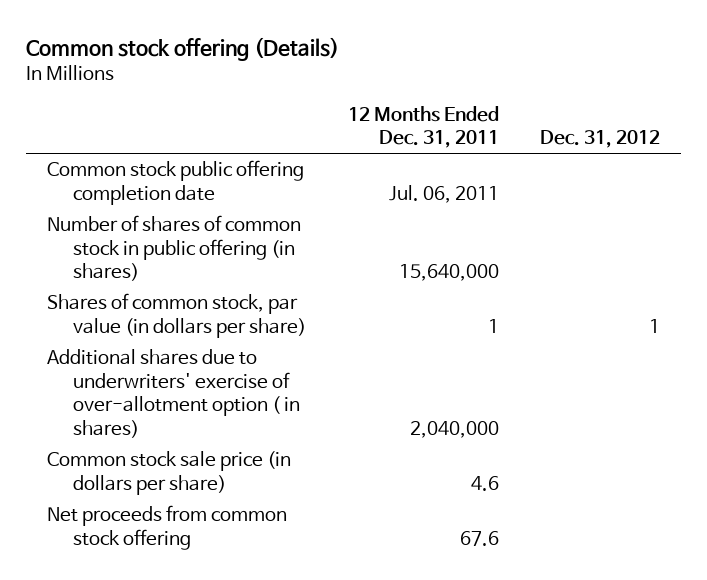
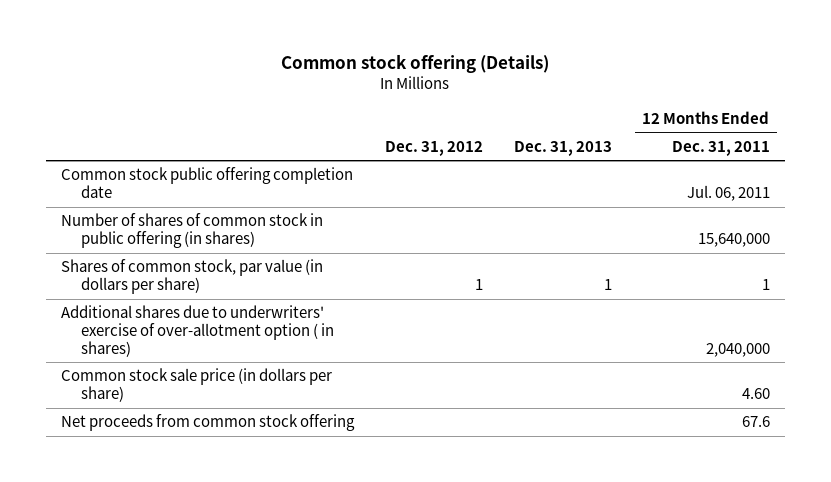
- | 12 Months Ended Dec. 31, 2011 | Dec. 31, 2012
+ | Dec. 31, 2012 | Dec. 31, 2013 | 12 Months Ended Dec. 31, 2011
- Common stock sale price (in dollars per share) | 4.6 |
+ Common stock sale price (in dollars per share) | | | 4.60

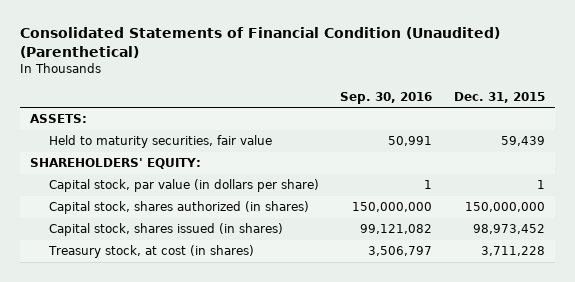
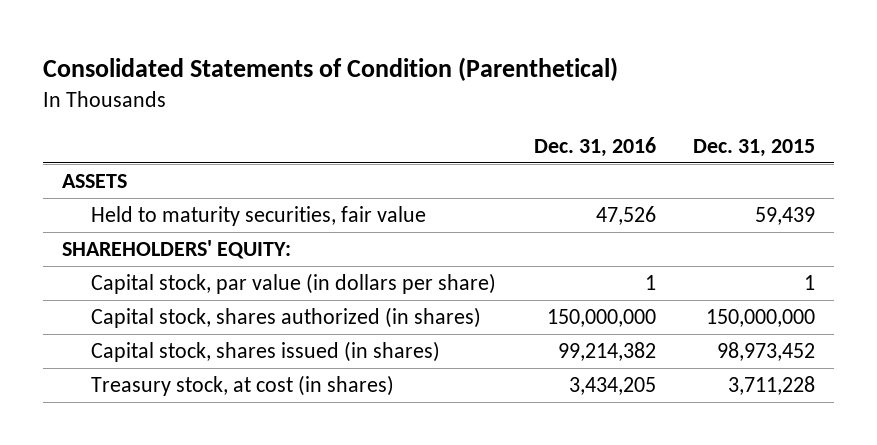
- Consolidated Statements of Financial Condition (Unaudited) (Parenthetical)
+ Consolidated Statements of Condition (Parenthetical)
- | Sep. 30, 2016 | Dec. 31, 2015
+ | Dec. 31, 2016 | Dec. 31, 2015
- ASSETS:
+ ASSETS

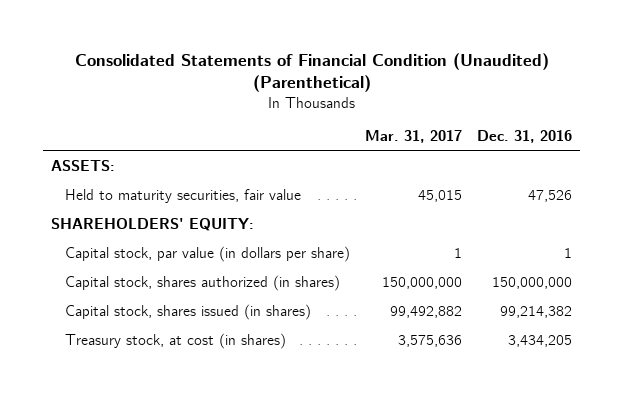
- Consolidated Statements of Condition (Parenthetical)
+ Consolidated Statements of Financial Condition (Unaudited) (Parenthetical)
- | Dec. 31, 2016 | Dec. 31, 2015
+ | Mar. 31, 2017 | Dec. 31, 2016
- ASSETS
+ ASSETS:

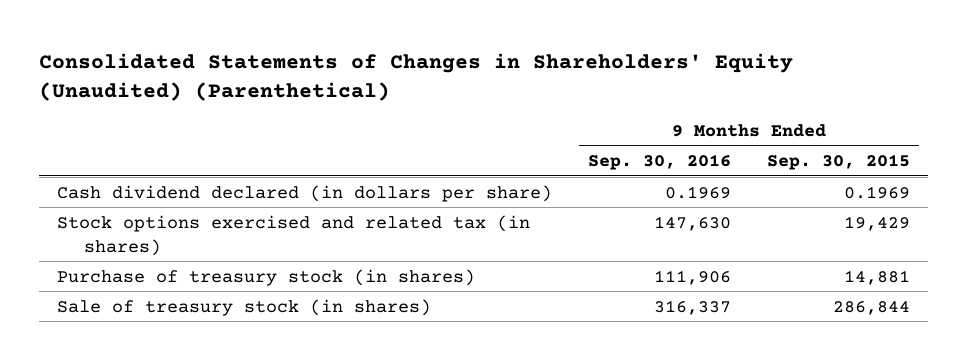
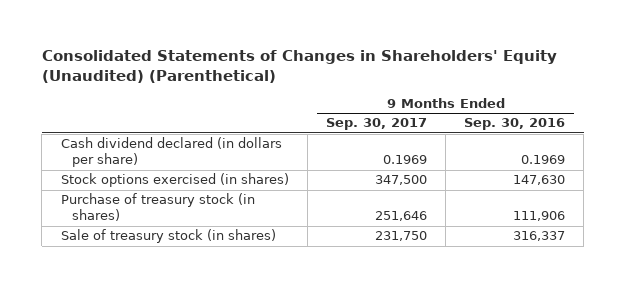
- | 9 Months Ended Sep. 30, 2016 | 9 Months Ended Sep. 30, 2015
+ | 9 Months Ended Sep. 30, 2017 | 9 Months Ended Sep. 30, 2016
- Stock options exercised and related tax (in shares) | 147,630 | 19,429
+ Stock options exercised (in shares) | 347,500 | 147,630

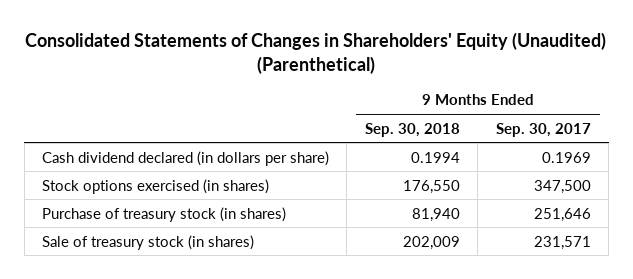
- | 9 Months Ended Sep. 30, 2017 | 9 Months Ended Sep. 30, 2016
+ | 9 Months Ended Sep. 30, 2018 | 9 Months Ended Sep. 30, 2017
- Sale of treasury stock (in shares) | 231,750 | 316,337
+ Sale of treasury stock (in shares) | 202,009 | 231,571

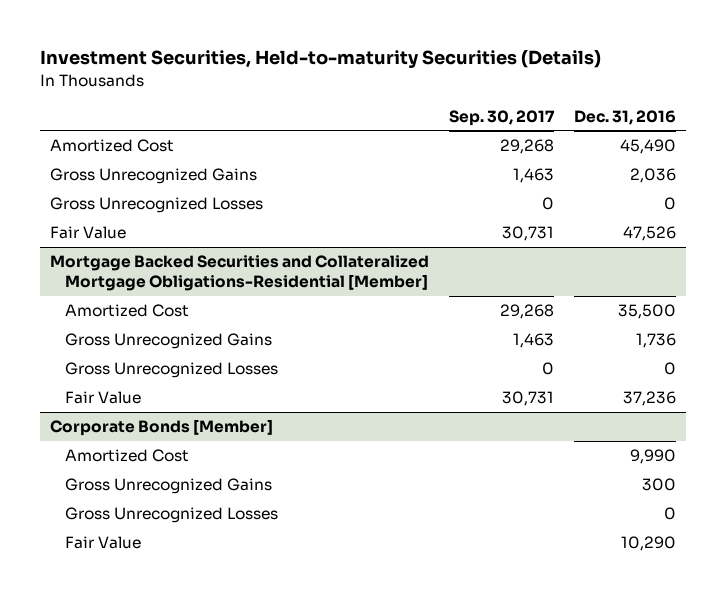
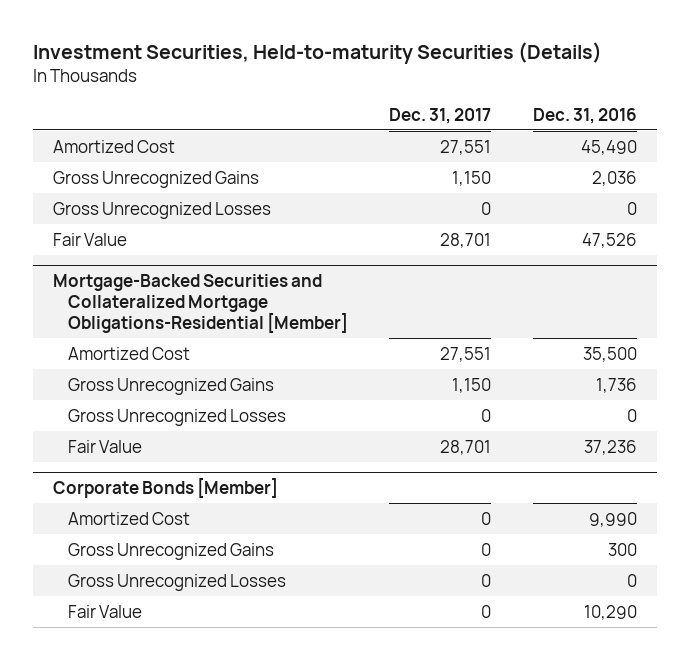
- | Sep. 30, 2017 | Dec. 31, 2016
+ | Dec. 31, 2017 | Dec. 31, 2016
- Mortgage Backed Securities and Collateralized Mortgage Obligations-Residential [Member]
+ Mortgage-Backed Securities and Collateralized Mortgage Obligations-Residential [Member]

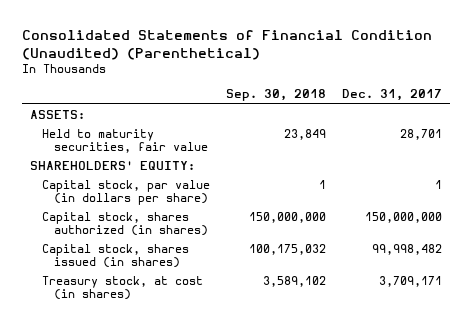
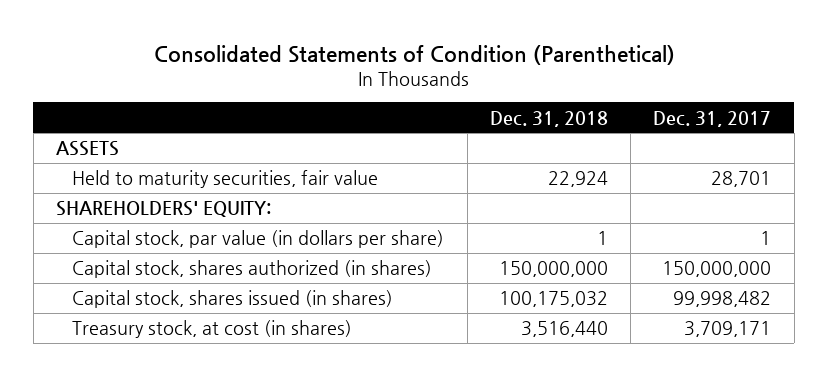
- Consolidated Statements of Financial Condition (Unaudited) (Parenthetical)
+ Consolidated Statements of Condition (Parenthetical)
- | Sep. 30, 2018 | Dec. 31, 2017
+ | Dec. 31, 2018 | Dec. 31, 2017
- ASSETS:
+ ASSETS

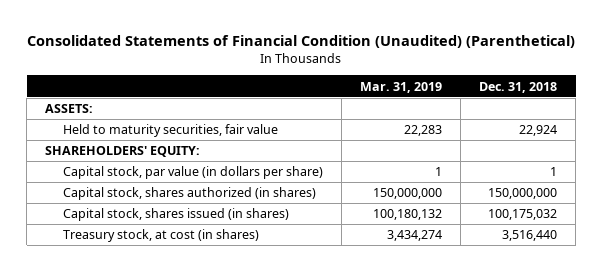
- Consolidated Statements of Condition (Parenthetical)
+ Consolidated Statements of Financial Condition (Unaudited) (Parenthetical)
- | Dec. 31, 2018 | Dec. 31, 2017
+ | Mar. 31, 2019 | Dec. 31, 2018
- ASSETS
+ ASSETS:

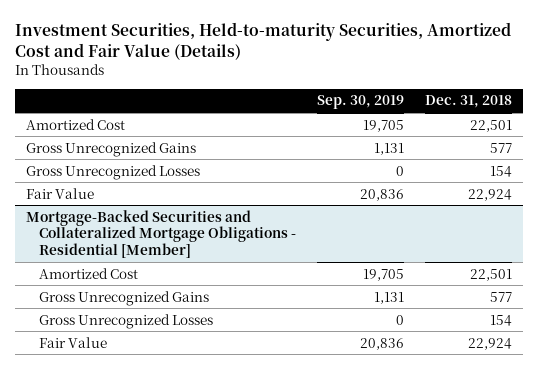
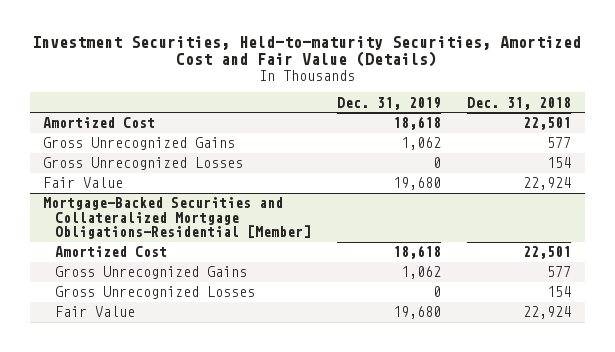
- | Sep. 30, 2019 | Dec. 31, 2018
+ | Dec. 31, 2019 | Dec. 31, 2018
- Mortgage-Backed Securities and Collateralized Mortgage Obligations - Residential [Member]
+ Mortgage-Backed Securities and Collateralized Mortgage Obligations-Residential [Member]

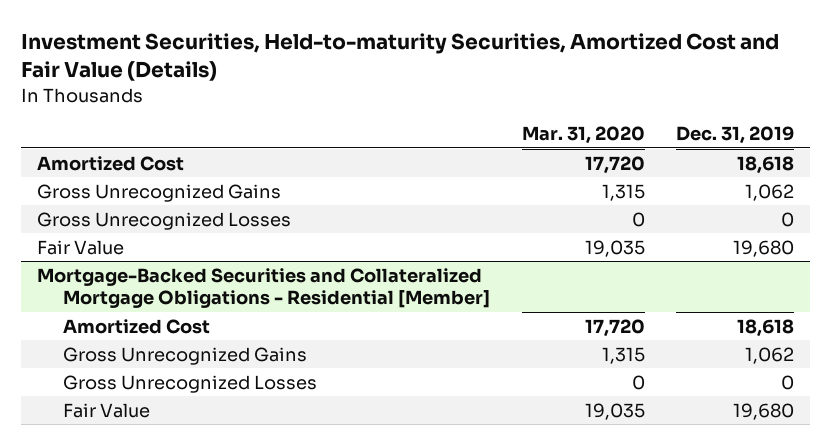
- | Dec. 31, 2019 | Dec. 31, 2018
+ | Mar. 31, 2020 | Dec. 31, 2019
- Mortgage-Backed Securities and Collateralized Mortgage Obligations-Residential [Member]
+ Mortgage-Backed Securities and Collateralized Mortgage Obligations - Residential [Member]

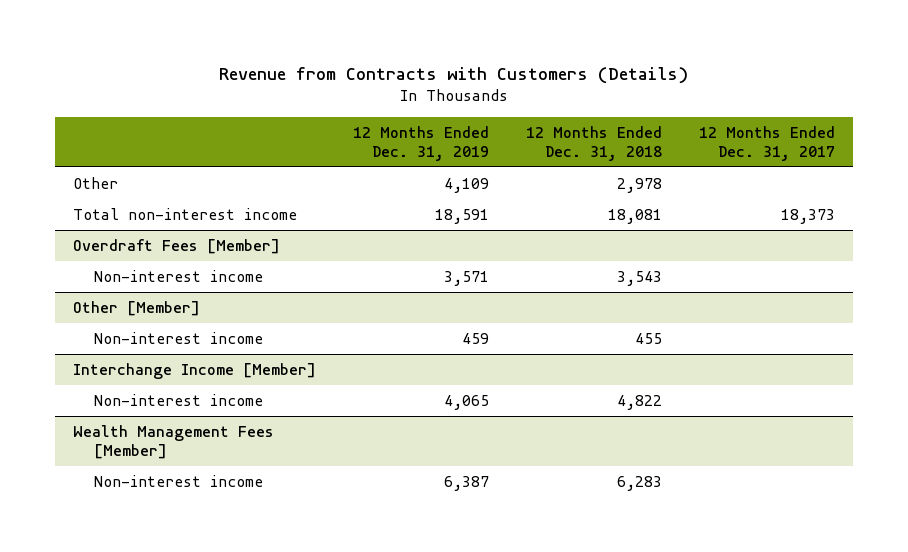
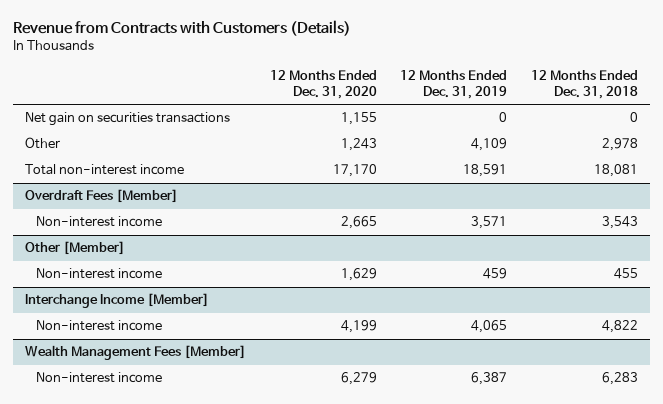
- | 12 Months Ended Dec. 31, 2019 | 12 Months Ended Dec. 31, 2018 | 12 Months Ended Dec. 31, 2017
+ | 12 Months Ended Dec. 31, 2020 | 12 Months Ended Dec. 31, 2019 | 12 Months Ended Dec. 31, 2018
+ Net gain on securities transactions | 1,155 | 0 | 0

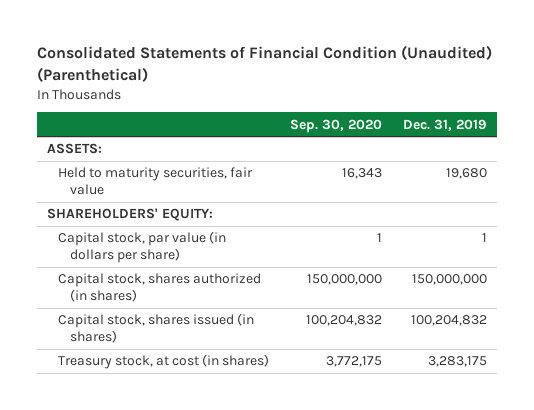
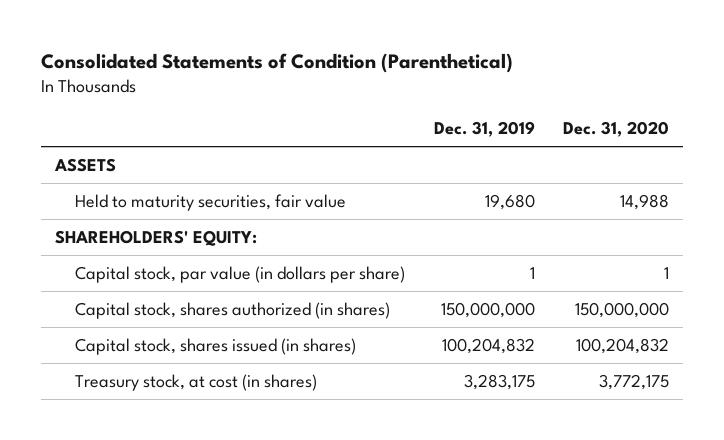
- Consolidated Statements of Financial Condition (Unaudited) (Parenthetical)
+ Consolidated Statements of Condition (Parenthetical)
- | Sep. 30, 2020 | Dec. 31, 2019
+ | Dec. 31, 2019 | Dec. 31, 2020
- ASSETS:
+ ASSETS

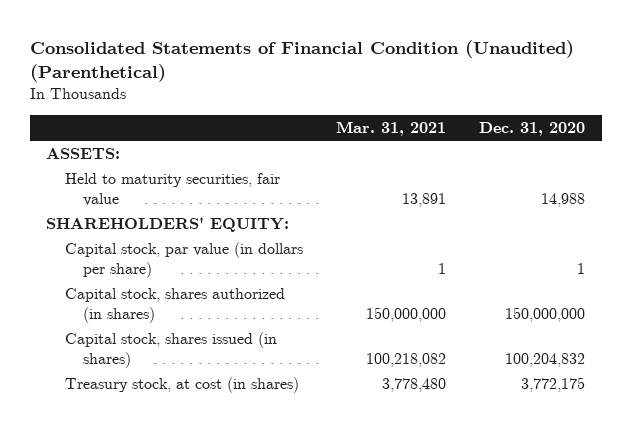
- Consolidated Statements of Condition (Parenthetical)
+ Consolidated Statements of Financial Condition (Unaudited) (Parenthetical)
- | Dec. 31, 2019 | Dec. 31, 2020
+ | Mar. 31, 2021 | Dec. 31, 2020
- ASSETS
+ ASSETS:

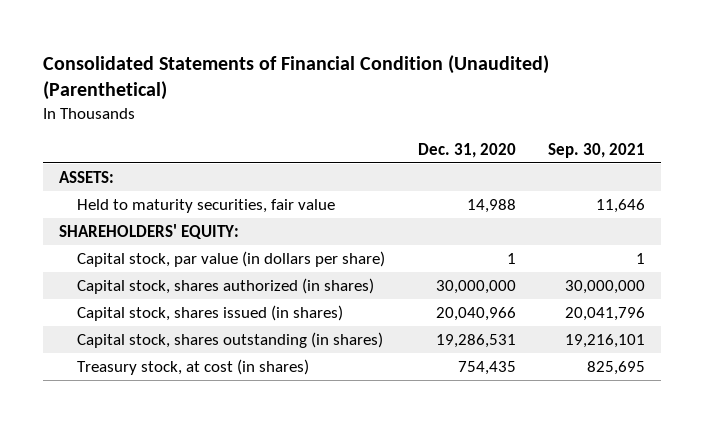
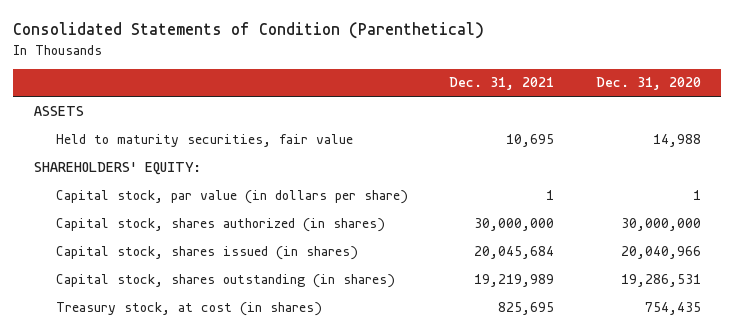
- Consolidated Statements of Financial Condition (Unaudited) (Parenthetical)
+ Consolidated Statements of Condition (Parenthetical)
- | Dec. 31, 2020 | Sep. 30, 2021
+ | Dec. 31, 2021 | Dec. 31, 2020
- ASSETS:
+ ASSETS

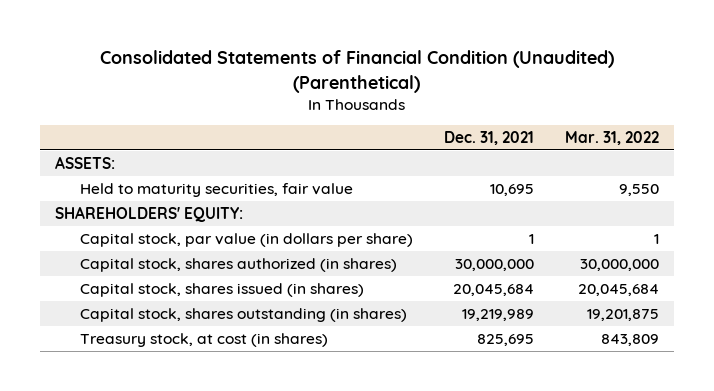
- Consolidated Statements of Condition (Parenthetical)
+ Consolidated Statements of Financial Condition (Unaudited) (Parenthetical)
- | Dec. 31, 2021 | Dec. 31, 2020
+ | Dec. 31, 2021 | Mar. 31, 2022
- ASSETS
+ ASSETS:

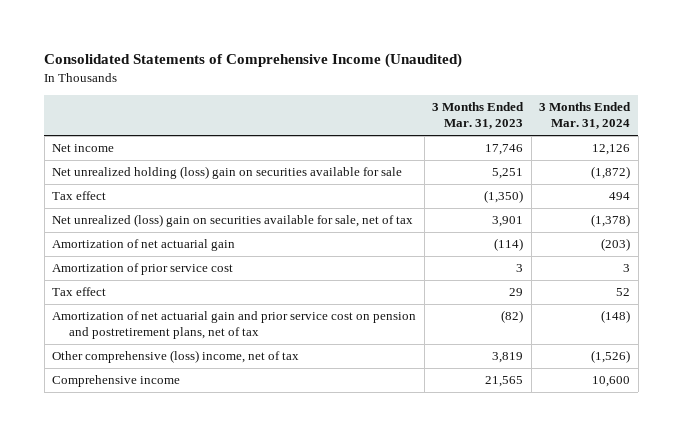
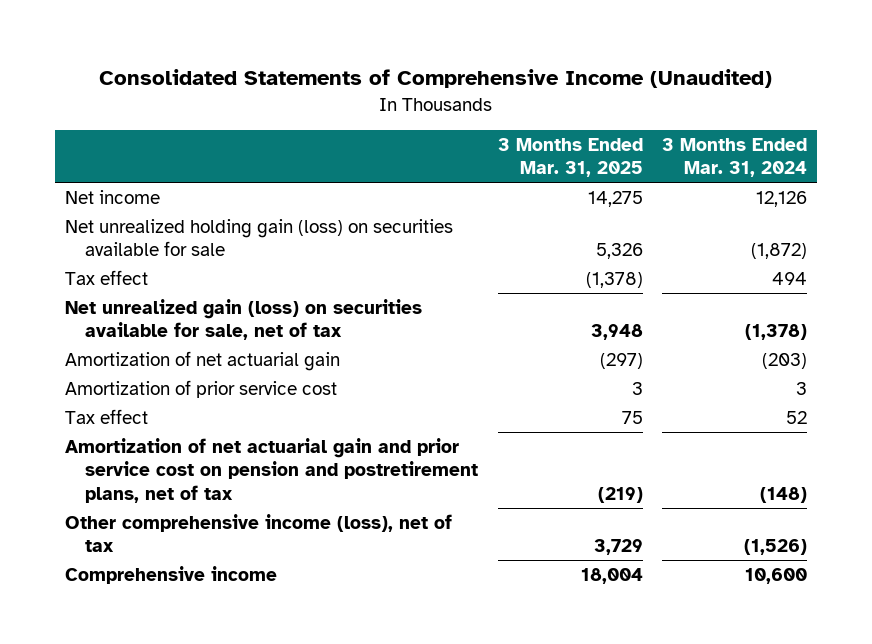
- | 3 Months Ended Mar. 31, 2023 | 3 Months Ended Mar. 31, 2024
+ | 3 Months Ended Mar. 31, 2025 | 3 Months Ended Mar. 31, 2024
- Net unrealized holding (loss) gain on securities available for sale | 5,251 | (1,872)
+ Net unrealized holding gain (loss) on securities available for sale | 5,326 | (1,872)
- Net unrealized (loss) gain on securities available for sale, net of tax | 3,901 | (1,378)
+ Net unrealized gain (loss) on securities available for sale, net of tax | 3,948 | (1,378)
- Other comprehensive (loss) income, net of tax | 3,819 | (1,526)
+ Other comprehensive income (loss), net of tax | 3,729 | (1,526)

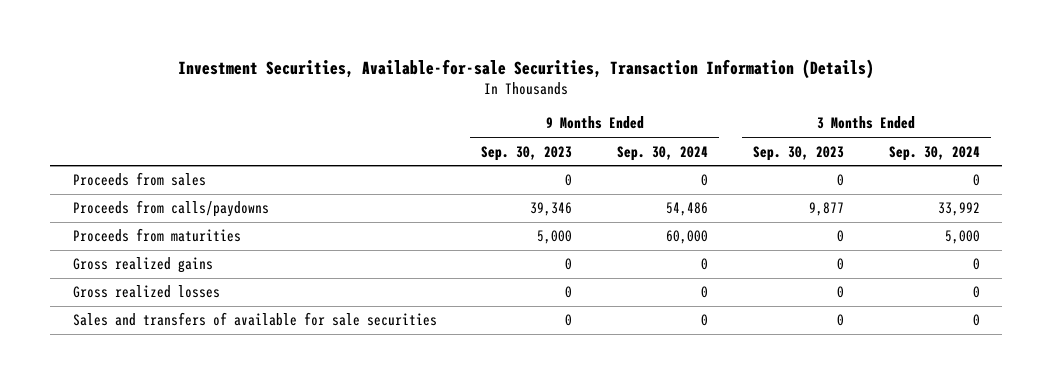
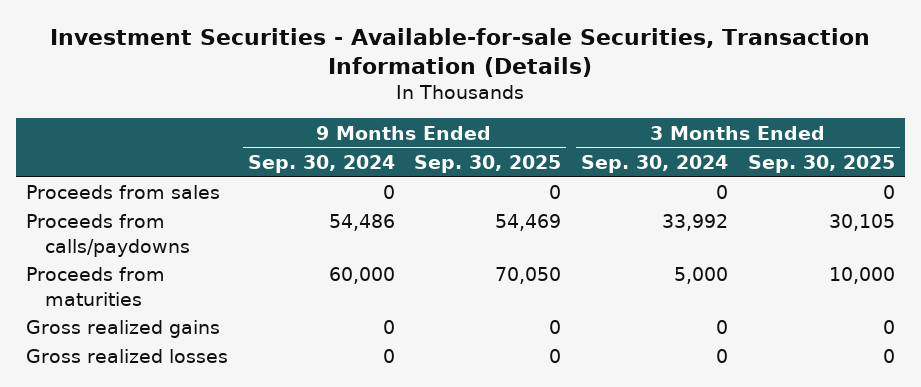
- Investment Securities, Available-for-sale Securities, Transaction Information (Details)
+ Investment Securities - Available-for-sale Securities, Transaction Information (Details)
- | 9 Months Ended Sep. 30, 2023 | 9 Months Ended Sep. 30, 2024 | 3 Months Ended Sep. 30, 2023 | 3 Months Ended Sep. 30, 2024
+ | 9 Months Ended Sep. 30, 2024 | 9 Months Ended Sep. 30, 2025 | 3 Months Ended Sep. 30, 2024 | 3 Months Ended Sep. 30, 2025
- Sales and transfers of available for sale securities | 0 | 0 | 0 | 0

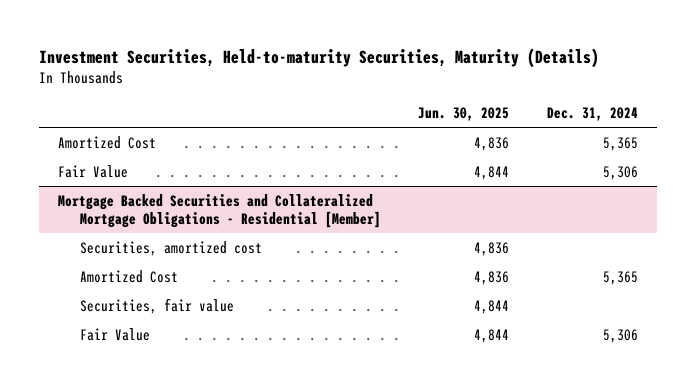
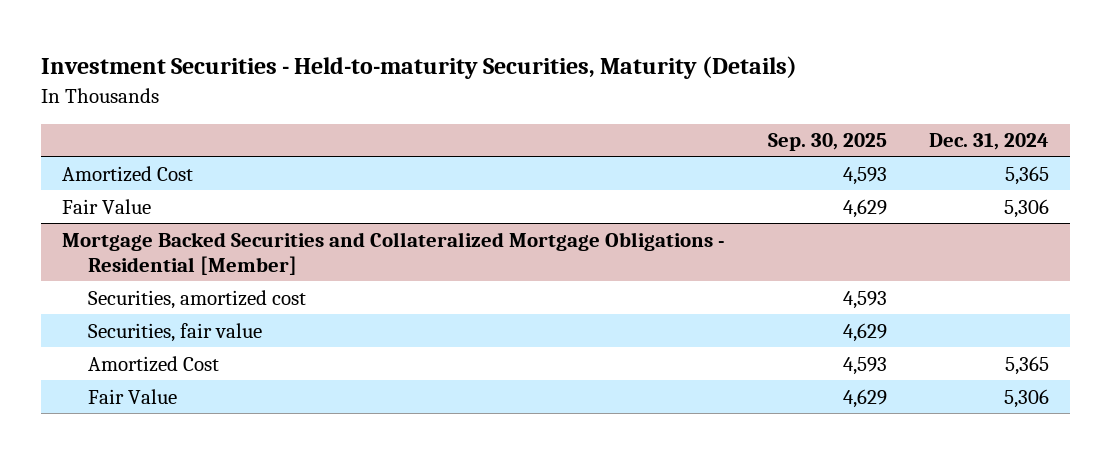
- Investment Securities, Held-to-maturity Securities, Maturity (Details)
+ Investment Securities - Held-to-maturity Securities, Maturity (Details)
- | Jun. 30, 2025 | Dec. 31, 2024
+ | Sep. 30, 2025 | Dec. 31, 2024
@ Mortgage Backed Securities and Collateralized Mortgage Obligations - Residential [Member]
moved down: Amortized Cost | 4,593 | 5,365

